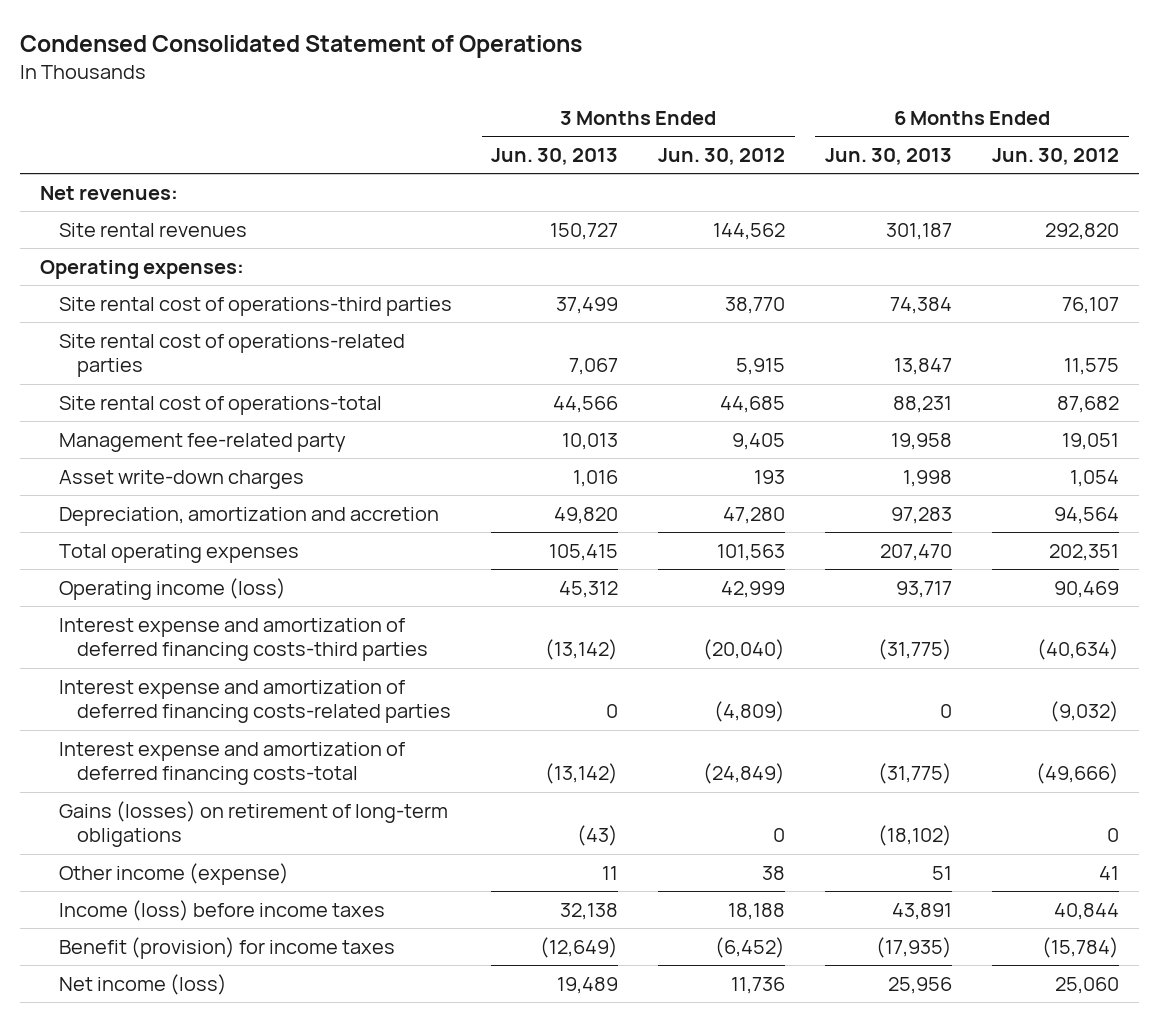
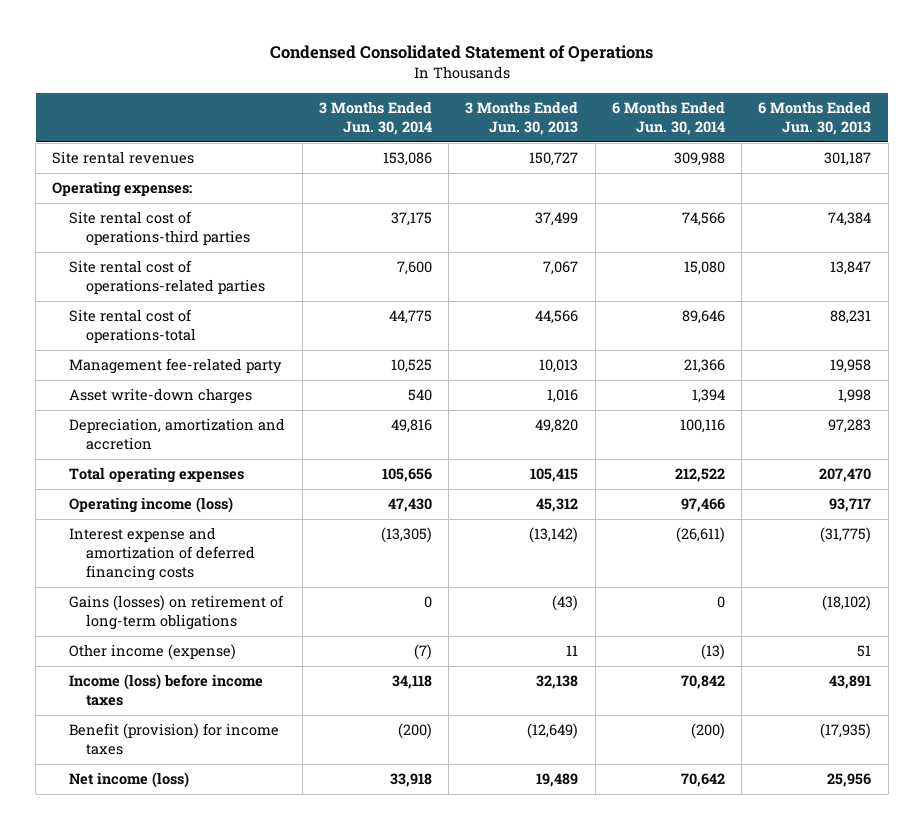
- | 3 Months Ended Jun. 30, 2013 | 3 Months Ended Jun. 30, 2012 | 6 Months Ended Jun. 30, 2013 | 6 Months Ended Jun. 30, 2012
+ | 3 Months Ended Jun. 30, 2014 | 3 Months Ended Jun. 30, 2013 | 6 Months Ended Jun. 30, 2014 | 6 Months Ended Jun. 30, 2013
- Net revenues:
- Interest expense and amortization of deferred financing costs-third parties | (13,142) | (20,040) | (31,775) | (40,634)
- Interest expense and amortization of deferred financing costs-related parties | 0 | (4,809) | 0 | (9,032)
- Interest expense and amortization of deferred financing costs-total | (13,142) | (24,849) | (31,775) | (49,666)
+ Interest expense and amortization of deferred financing costs | (13,305) | (13,142) | (26,611) | (31,775)

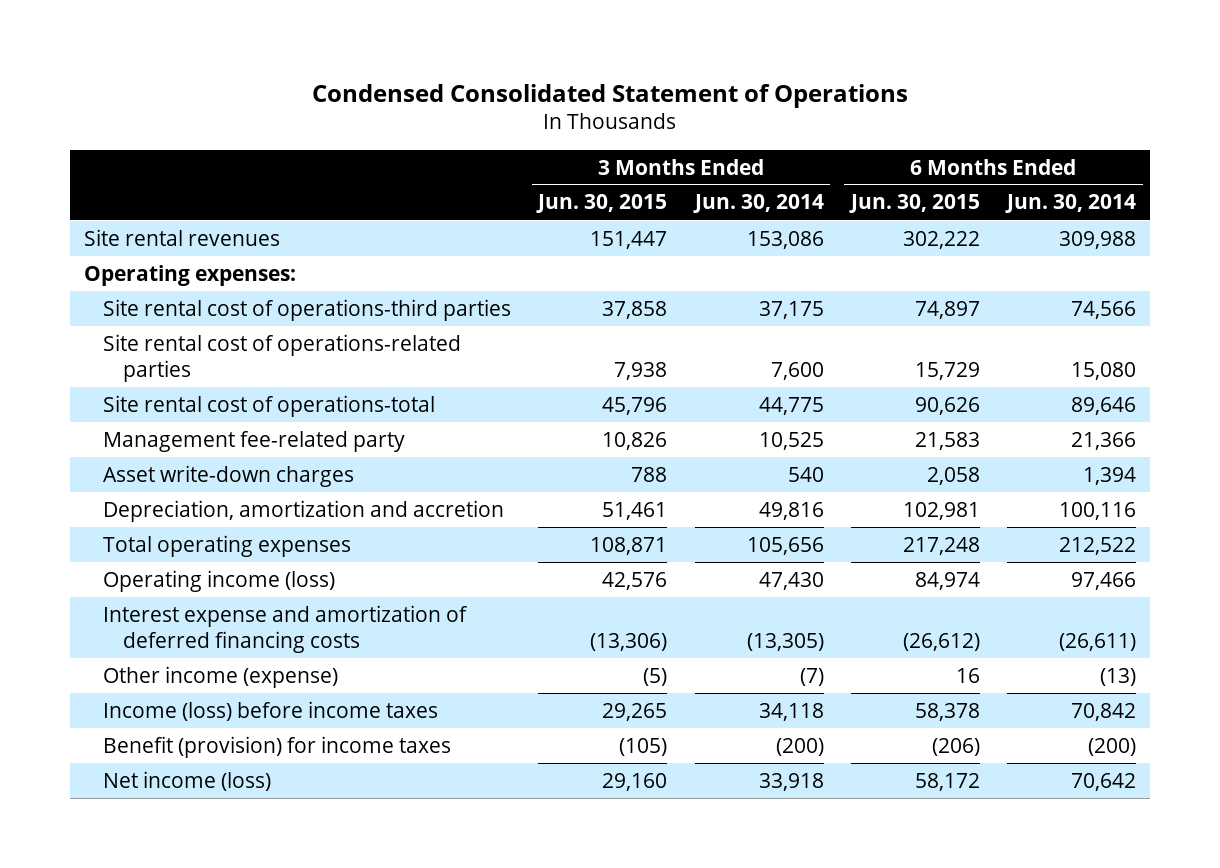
- | 3 Months Ended Jun. 30, 2014 | 3 Months Ended Jun. 30, 2013 | 6 Months Ended Jun. 30, 2014 | 6 Months Ended Jun. 30, 2013
+ | 3 Months Ended Jun. 30, 2015 | 3 Months Ended Jun. 30, 2014 | 6 Months Ended Jun. 30, 2015 | 6 Months Ended Jun. 30, 2014
- Gains (losses) on retirement of long-term obligations | 0 | (43) | 0 | (18,102)

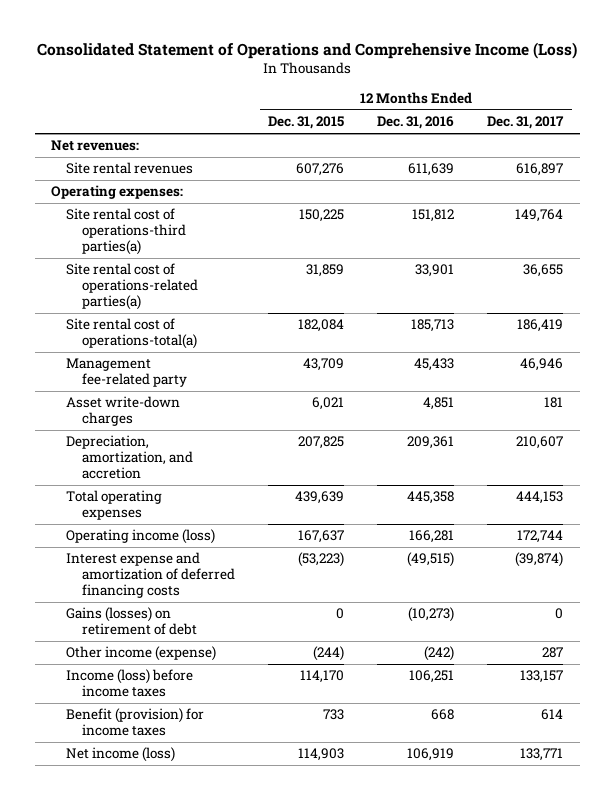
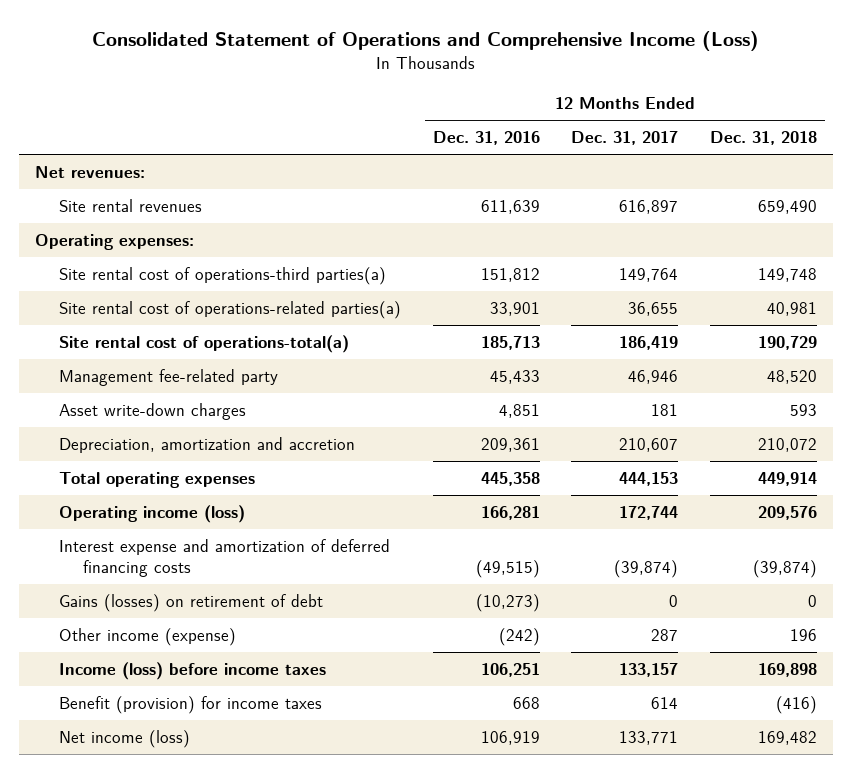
- | 12 Months Ended Dec. 31, 2015 | 12 Months Ended Dec. 31, 2016 | 12 Months Ended Dec. 31, 2017
+ | 12 Months Ended Dec. 31, 2016 | 12 Months Ended Dec. 31, 2017 | 12 Months Ended Dec. 31, 2018
- Depreciation, amortization, and accretion | 207,825 | 209,361 | 210,607
+ Depreciation, amortization and accretion | 209,361 | 210,607 | 210,072

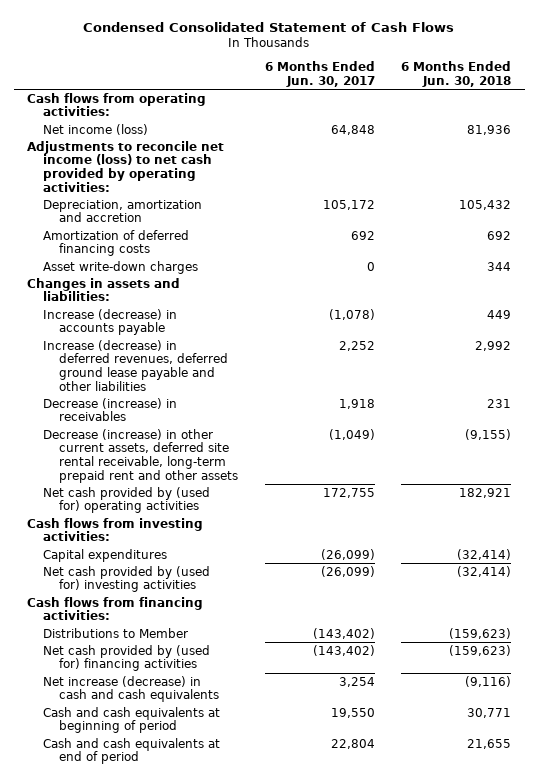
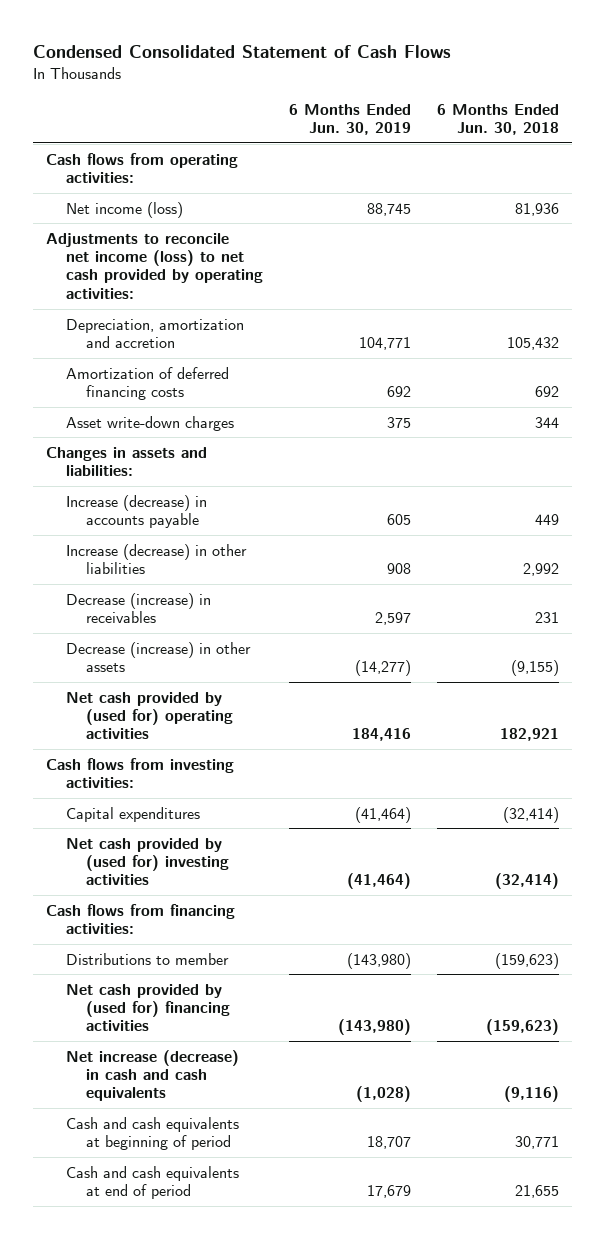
- | 6 Months Ended Jun. 30, 2017 | 6 Months Ended Jun. 30, 2018
+ | 6 Months Ended Jun. 30, 2019 | 6 Months Ended Jun. 30, 2018
- Increase (decrease) in deferred revenues, deferred ground lease payable and other liabilities | 2,252 | 2,992
+ Increase (decrease) in other liabilities | 908 | 2,992
- Decrease (increase) in other current assets, deferred site rental receivable, long-term prepaid rent and other assets | (1,049) | (9,155)
+ Decrease (increase) in other assets | (14,277) | (9,155)
- Distributions to Member | (143,402) | (159,623)
+ Distributions to member | (143,980) | (159,623)

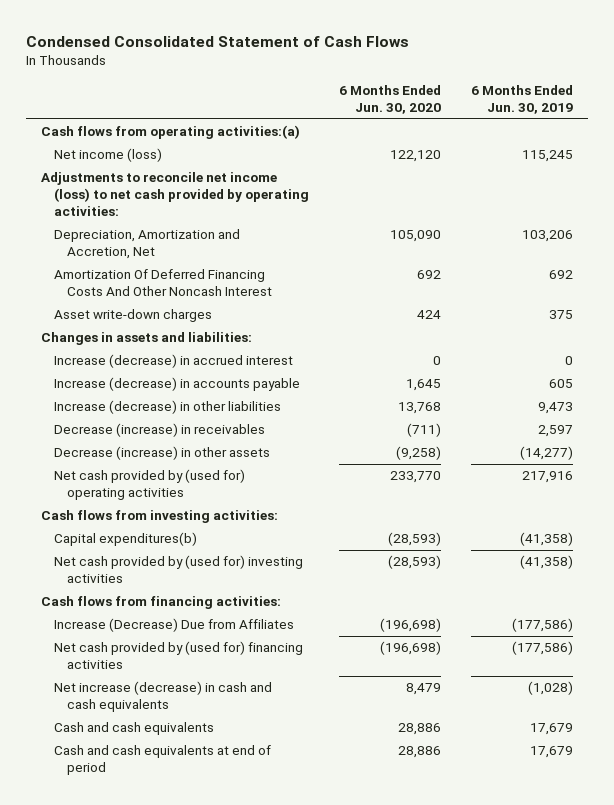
- | 6 Months Ended Jun. 30, 2019 | 6 Months Ended Jun. 30, 2018
+ | 6 Months Ended Jun. 30, 2020 | 6 Months Ended Jun. 30, 2019
- Cash flows from operating activities:
- Net income (loss) | 88,745 | 81,936
+ Cash flows from operating activities:(a)
+ Net income (loss) | 122,120 | 115,245
- Depreciation, amortization and accretion | 104,771 | 105,432
- Amortization of deferred financing costs | 692 | 692
+ Depreciation, Amortization and Accretion, Net | 105,090 | 103,206
+ Amortization Of Deferred Financing Costs And Other Noncash Interest | 692 | 692
+ Increase (decrease) in accrued interest | 0 | 0
- Increase (decrease) in other liabilities | 908 | 2,992
+ Increase (decrease) in other liabilities | 13,768 | 9,473
- Net cash provided by (used for) operating activities | 184,416 | 182,921
+ Net cash provided by (used for) operating activities | 233,770 | 217,916
- Capital expenditures | (41,464) | (32,414)
- Net cash provided by (used for) investing activities | (41,464) | (32,414)
+ Capital expenditures(b) | (28,593) | (41,358)
+ Net cash provided by (used for) investing activities | (28,593) | (41,358)
- Distributions to member | (143,980) | (159,623)
- Net cash provided by (used for) financing activities | (143,980) | (159,623)
+ Increase (Decrease) Due from Affiliates | (196,698) | (177,586)
+ Net cash provided by (used for) financing activities | (196,698) | (177,586)
- Cash and cash equivalents at beginning of period | 18,707 | 30,771
+ Cash and cash equivalents | 28,886 | 17,679

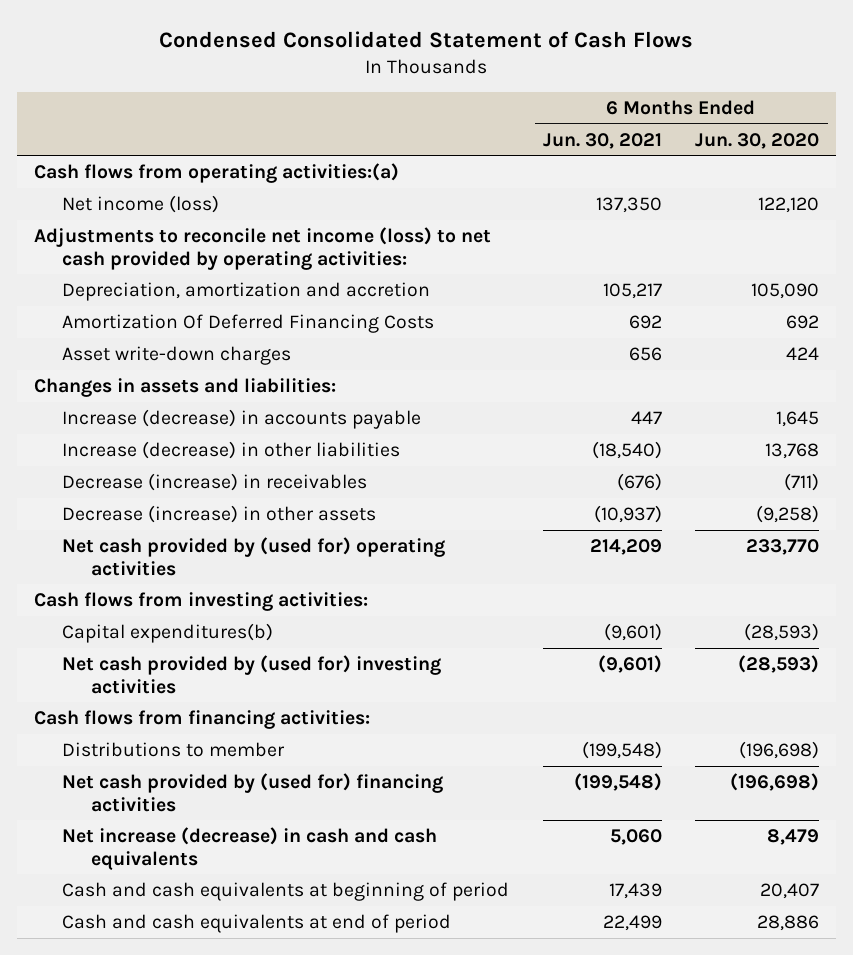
- | 6 Months Ended Jun. 30, 2020 | 6 Months Ended Jun. 30, 2019
+ | 6 Months Ended Jun. 30, 2021 | 6 Months Ended Jun. 30, 2020
- Depreciation, Amortization and Accretion, Net | 105,090 | 103,206
- Amortization Of Deferred Financing Costs And Other Noncash Interest | 692 | 692
+ Depreciation, amortization and accretion | 105,217 | 105,090
+ Amortization Of Deferred Financing Costs | 692 | 692
- Increase (decrease) in accrued interest | 0 | 0
- Increase (Decrease) Due from Affiliates | (196,698) | (177,586)
+ Distributions to member | (199,548) | (196,698)
- Cash and cash equivalents | 28,886 | 17,679
+ Cash and cash equivalents at beginning of period | 17,439 | 20,407

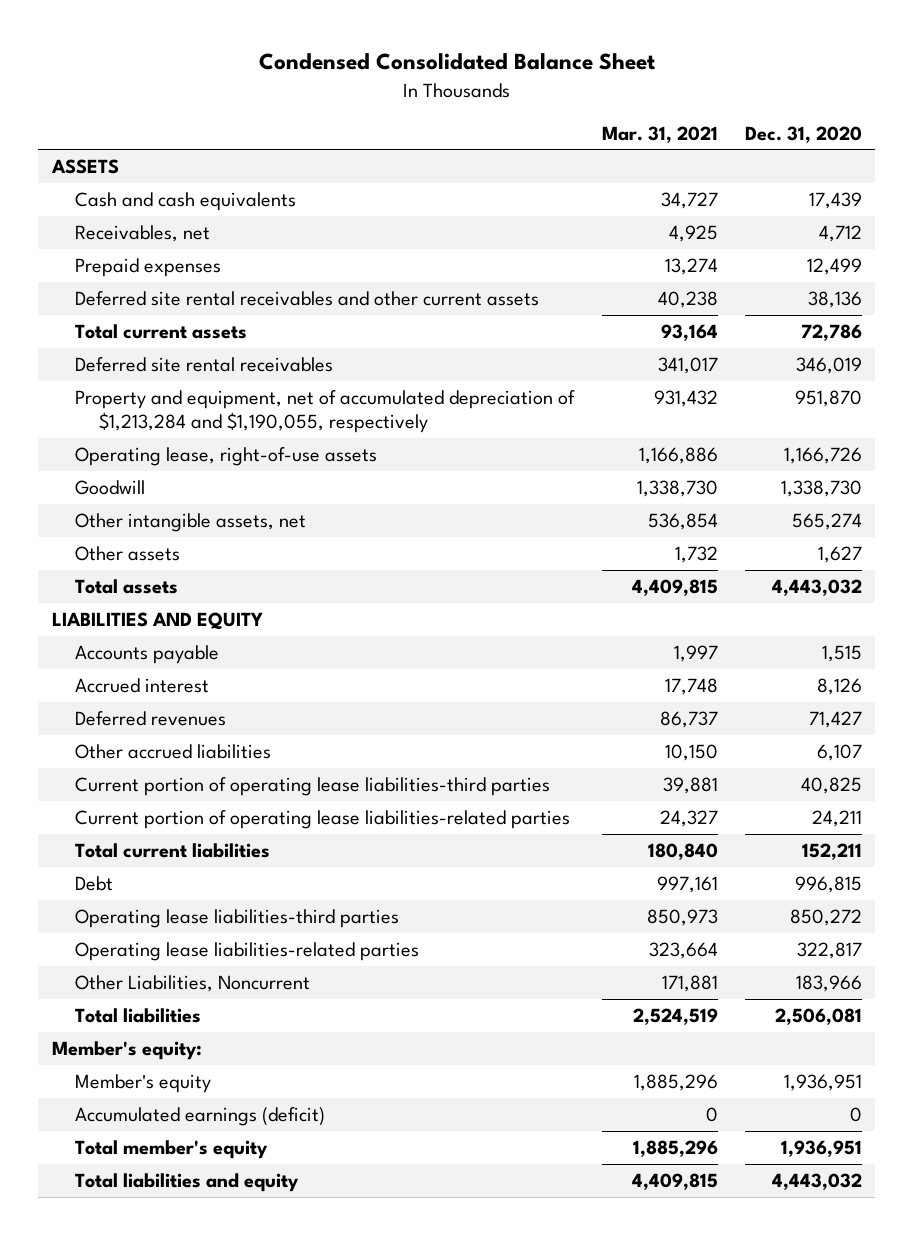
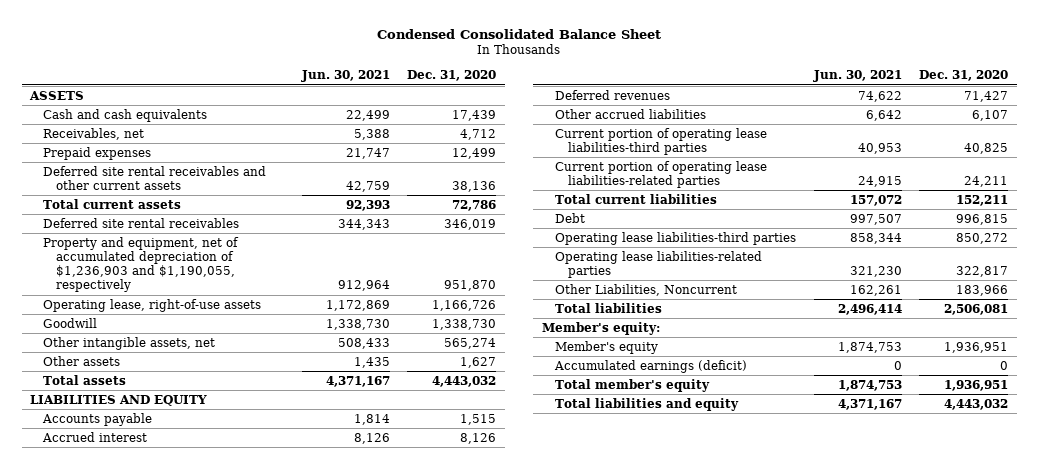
- | Mar. 31, 2021 | Dec. 31, 2020
+ | Jun. 30, 2021 | Dec. 31, 2020
- Property and equipment, net of accumulated depreciation of $1,213,284 and $1,190,055, respectively | 931,432 | 951,870
+ Property and equipment, net of accumulated depreciation of $1,236,903 and $1,190,055, respectively | 912,964 | 951,870

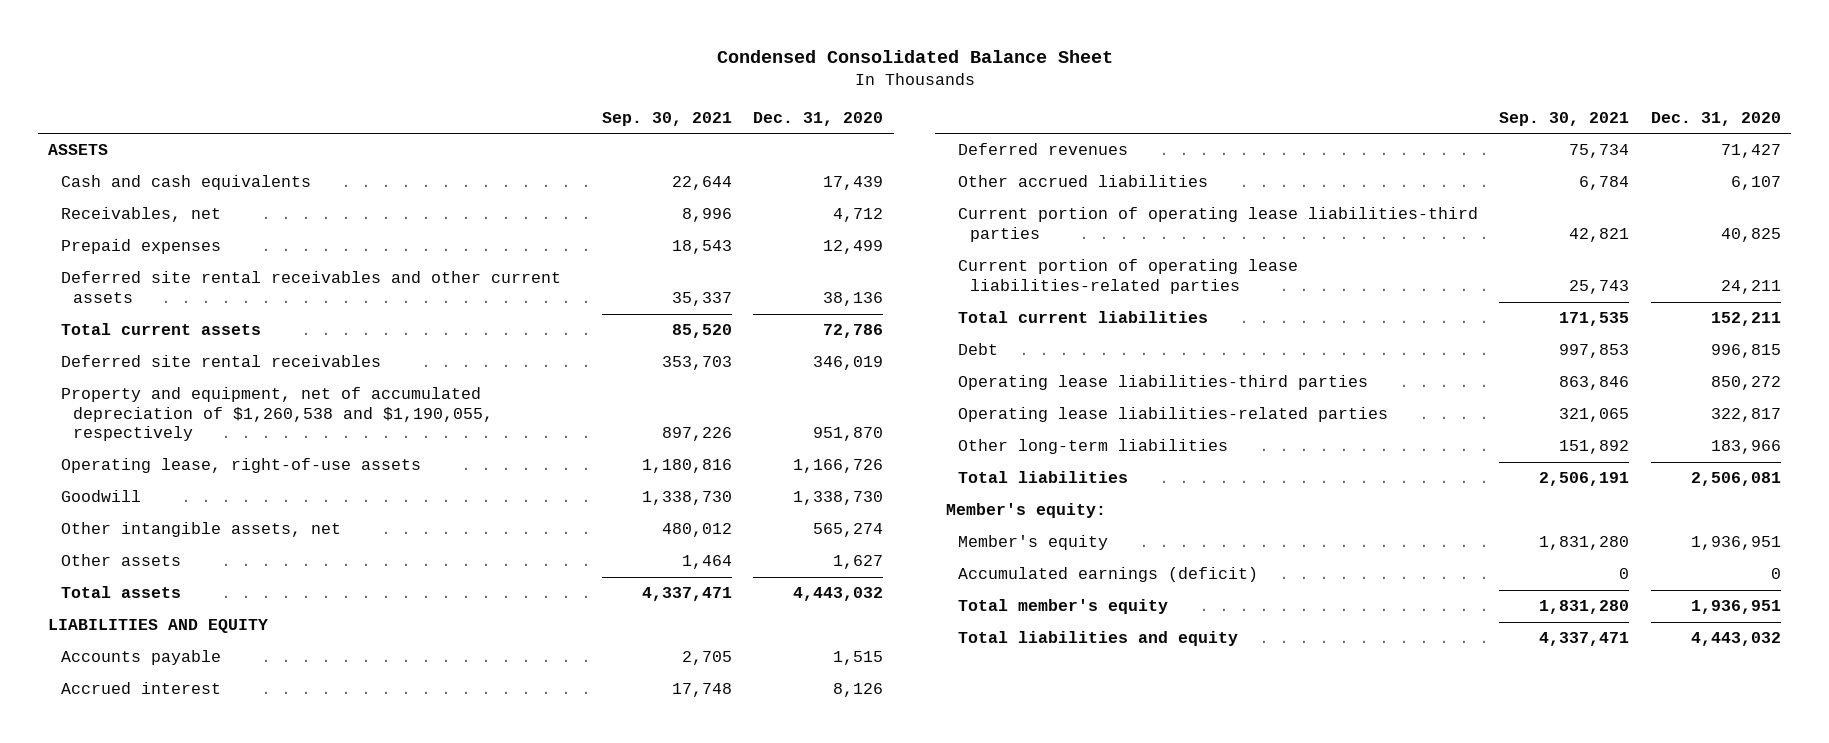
- | Jun. 30, 2021 | Dec. 31, 2020
+ | Sep. 30, 2021 | Dec. 31, 2020
- Property and equipment, net of accumulated depreciation of $1,236,903 and $1,190,055, respectively | 912,964 | 951,870
+ Property and equipment, net of accumulated depreciation of $1,260,538 and $1,190,055, respectively | 897,226 | 951,870
- Other Liabilities, Noncurrent | 162,261 | 183,966
+ Other long-term liabilities | 151,892 | 183,966

